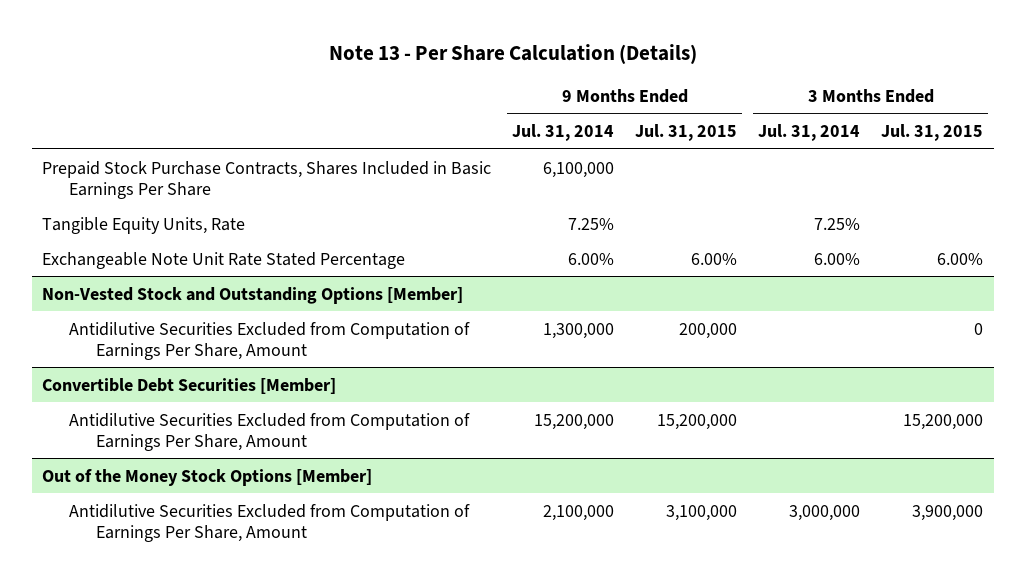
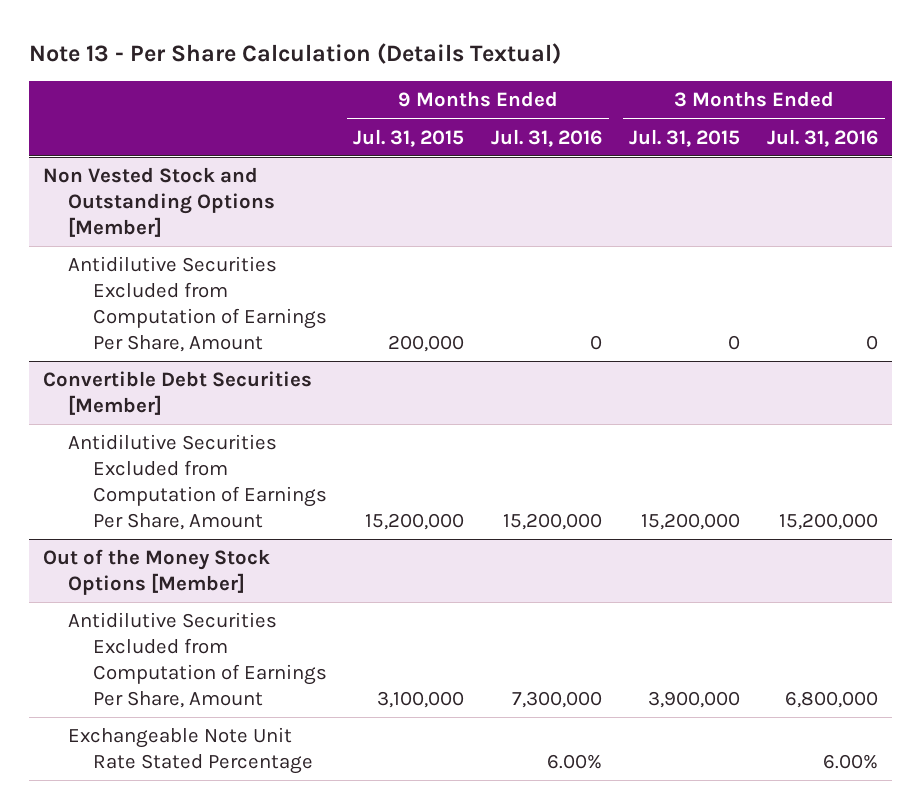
- Note 13 - Per Share Calculation (Details)
+ Note 13 - Per Share Calculation (Details Textual)
- | 9 Months Ended Jul. 31, 2014 | 9 Months Ended Jul. 31, 2015 | 3 Months Ended Jul. 31, 2014 | 3 Months Ended Jul. 31, 2015
+ | 9 Months Ended Jul. 31, 2015 | 9 Months Ended Jul. 31, 2016 | 3 Months Ended Jul. 31, 2015 | 3 Months Ended Jul. 31, 2016
- Prepaid Stock Purchase Contracts, Shares Included in Basic Earnings Per Share | 6,100,000 | | |
- Tangible Equity Units, Rate | 7.25% | | 7.25% |
- Exchangeable Note Unit Rate Stated Percentage | 6.00% | 6.00% | 6.00% | 6.00%
- Non-Vested Stock and Outstanding Options [Member]
+ Non Vested Stock and Outstanding Options [Member]
@ Out of the Money Stock Options [Member]
+ Exchangeable Note Unit Rate Stated Percentage | | 6.00% | | 6.00%

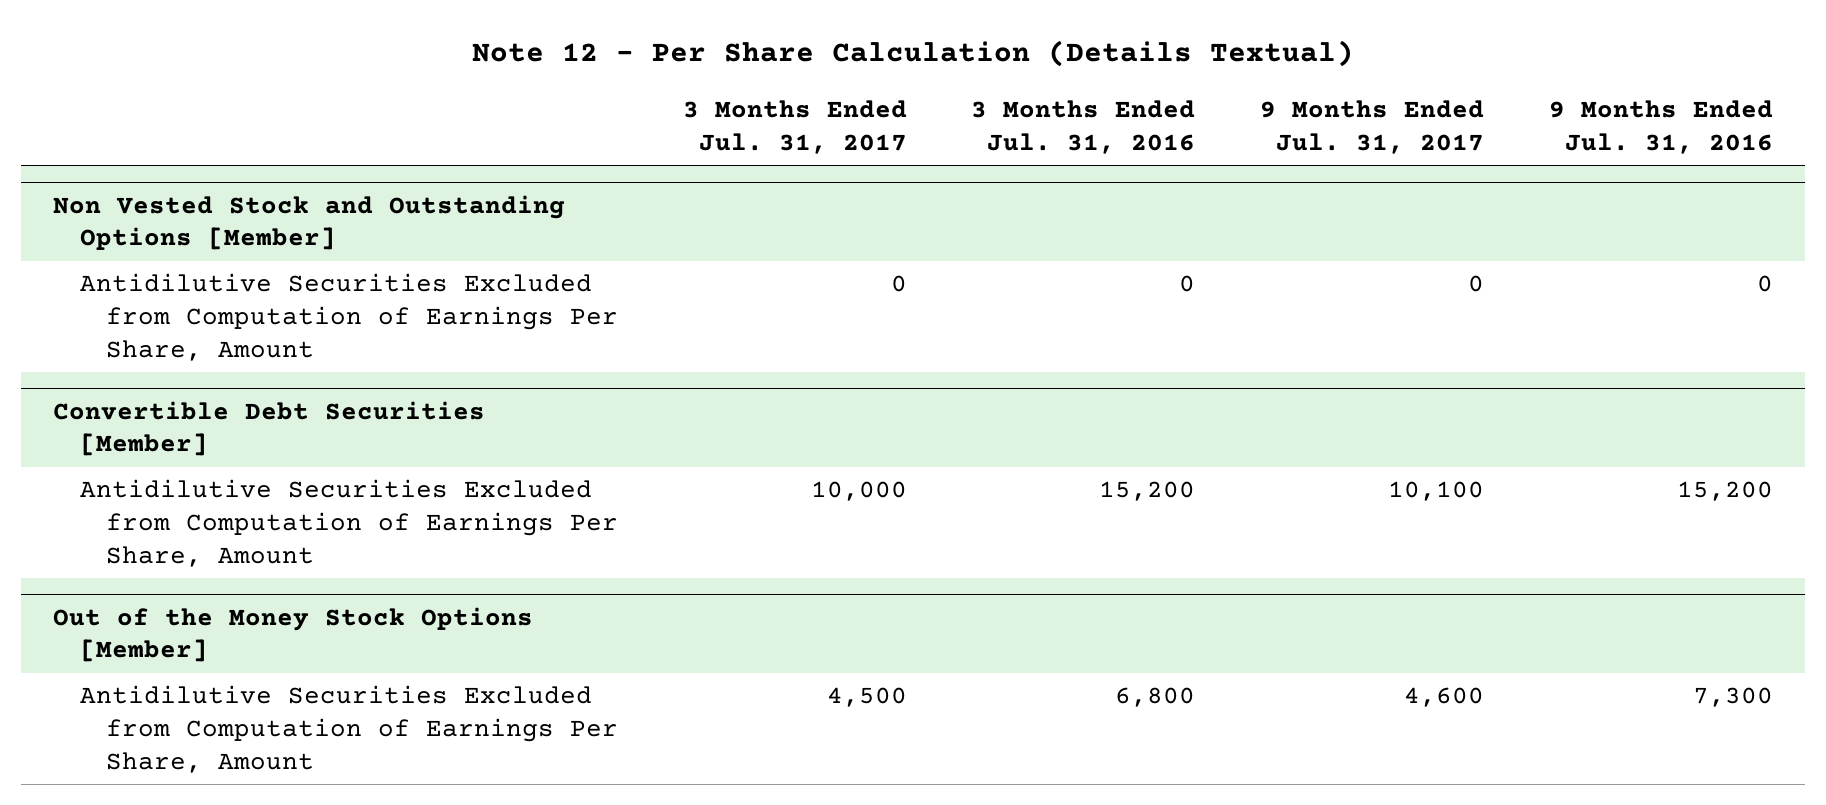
- Note 13 - Per Share Calculation (Details Textual)
+ Note 12 - Per Share Calculation (Details Textual)
- | 9 Months Ended Jul. 31, 2015 | 9 Months Ended Jul. 31, 2016 | 3 Months Ended Jul. 31, 2015 | 3 Months Ended Jul. 31, 2016
+ | 3 Months Ended Jul. 31, 2017 | 3 Months Ended Jul. 31, 2016 | 9 Months Ended Jul. 31, 2017 | 9 Months Ended Jul. 31, 2016
@ Convertible Debt Securities [Member]
- Antidilutive Securities Excluded from Computation of Earnings Per Share, Amount | 15,200,000 | 15,200,000 | 15,200,000 | 15,200,000
+ Antidilutive Securities Excluded from Computation of Earnings Per Share, Amount | 10,000 | 15,200 | 10,100 | 15,200
@ Out of the Money Stock Options [Member]
- Antidilutive Securities Excluded from Computation of Earnings Per Share, Amount | 3,100,000 | 7,300,000 | 3,900,000 | 6,800,000
- Exchangeable Note Unit Rate Stated Percentage | | 6.00% | | 6.00%
+ Antidilutive Securities Excluded from Computation of Earnings Per Share, Amount | 4,500 | 6,800 | 4,600 | 7,300

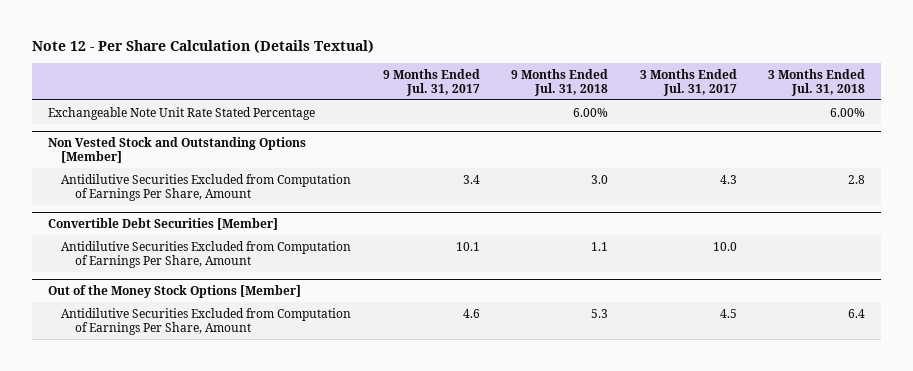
- | 3 Months Ended Jul. 31, 2017 | 3 Months Ended Jul. 31, 2016 | 9 Months Ended Jul. 31, 2017 | 9 Months Ended Jul. 31, 2016
+ | 9 Months Ended Jul. 31, 2017 | 9 Months Ended Jul. 31, 2018 | 3 Months Ended Jul. 31, 2017 | 3 Months Ended Jul. 31, 2018
+ Exchangeable Note Unit Rate Stated Percentage | | 6.00% | | 6.00%
@ Non Vested Stock and Outstanding Options [Member]
- Antidilutive Securities Excluded from Computation of Earnings Per Share, Amount | 0 | 0 | 0 | 0
+ Antidilutive Securities Excluded from Computation of Earnings Per Share, Amount | 3.4 | 3.0 | 4.3 | 2.8
@ Convertible Debt Securities [Member]
- Antidilutive Securities Excluded from Computation of Earnings Per Share, Amount | 10,000 | 15,200 | 10,100 | 15,200
+ Antidilutive Securities Excluded from Computation of Earnings Per Share, Amount | 10.1 | 1.1 | 10.0 |
@ Out of the Money Stock Options [Member]
- Antidilutive Securities Excluded from Computation of Earnings Per Share, Amount | 4,500 | 6,800 | 4,600 | 7,300
+ Antidilutive Securities Excluded from Computation of Earnings Per Share, Amount | 4.6 | 5.3 | 4.5 | 6.4

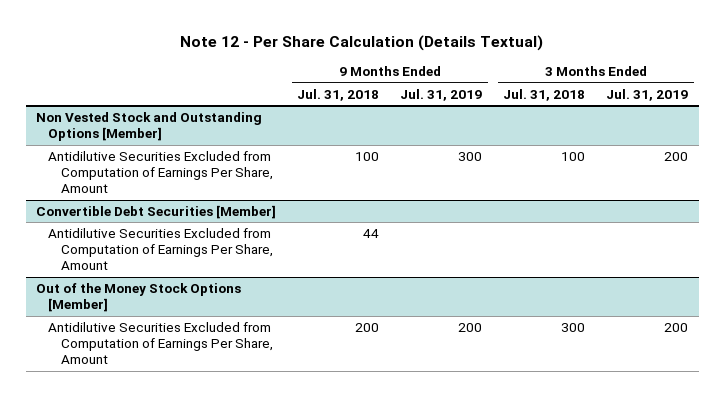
- | 9 Months Ended Jul. 31, 2017 | 9 Months Ended Jul. 31, 2018 | 3 Months Ended Jul. 31, 2017 | 3 Months Ended Jul. 31, 2018
+ | 9 Months Ended Jul. 31, 2018 | 9 Months Ended Jul. 31, 2019 | 3 Months Ended Jul. 31, 2018 | 3 Months Ended Jul. 31, 2019
- Exchangeable Note Unit Rate Stated Percentage | | 6.00% | | 6.00%
@ Non Vested Stock and Outstanding Options [Member]
- Antidilutive Securities Excluded from Computation of Earnings Per Share, Amount | 3.4 | 3.0 | 4.3 | 2.8
+ Antidilutive Securities Excluded from Computation of Earnings Per Share, Amount | 100 | 300 | 100 | 200
@ Convertible Debt Securities [Member]
- Antidilutive Securities Excluded from Computation of Earnings Per Share, Amount | 10.1 | 1.1 | 10.0 |
+ Antidilutive Securities Excluded from Computation of Earnings Per Share, Amount | 44 | | |
@ Out of the Money Stock Options [Member]
- Antidilutive Securities Excluded from Computation of Earnings Per Share, Amount | 4.6 | 5.3 | 4.5 | 6.4
+ Antidilutive Securities Excluded from Computation of Earnings Per Share, Amount | 200 | 200 | 300 | 200

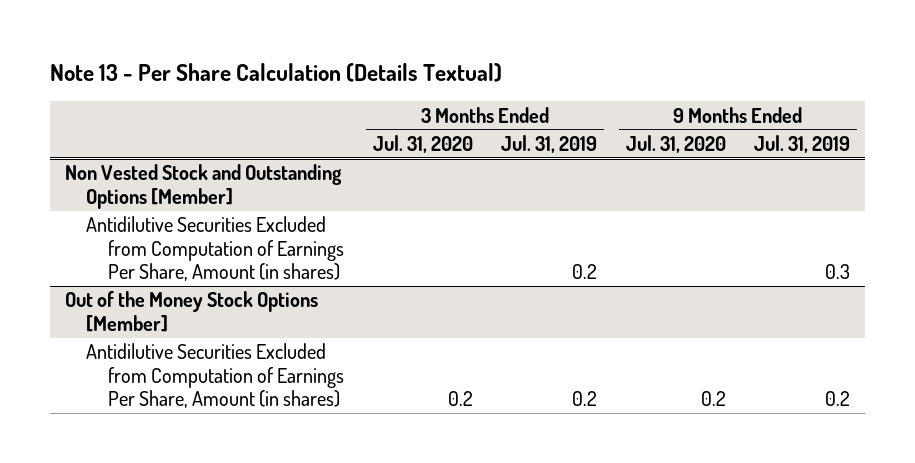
- Note 12 - Per Share Calculation (Details Textual)
+ Note 13 - Per Share Calculation (Details Textual)
- | 9 Months Ended Jul. 31, 2018 | 9 Months Ended Jul. 31, 2019 | 3 Months Ended Jul. 31, 2018 | 3 Months Ended Jul. 31, 2019
+ | 3 Months Ended Jul. 31, 2020 | 3 Months Ended Jul. 31, 2019 | 9 Months Ended Jul. 31, 2020 | 9 Months Ended Jul. 31, 2019
@ Non Vested Stock and Outstanding Options [Member]
- Antidilutive Securities Excluded from Computation of Earnings Per Share, Amount | 100 | 300 | 100 | 200
- Convertible Debt Securities [Member]
- Antidilutive Securities Excluded from Computation of Earnings Per Share, Amount | 44 | | |
@ Non Vested Stock and Outstanding Options [Member]
+ Antidilutive Securities Excluded from Computation of Earnings Per Share, Amount (in shares) | | 0.2 | | 0.3
@ Out of the Money Stock Options [Member]
- Antidilutive Securities Excluded from Computation of Earnings Per Share, Amount | 200 | 200 | 300 | 200
+ Antidilutive Securities Excluded from Computation of Earnings Per Share, Amount (in shares) | 0.2 | 0.2 | 0.2 | 0.2

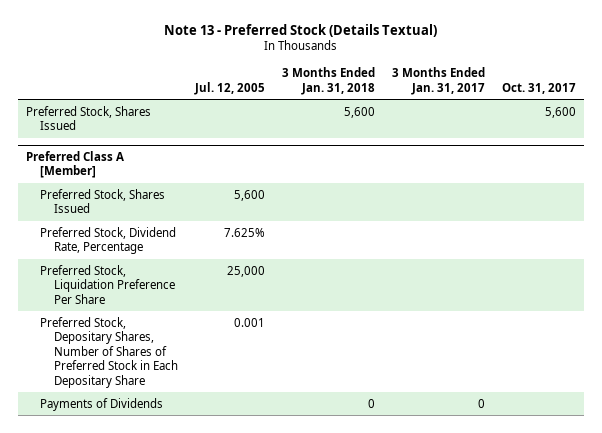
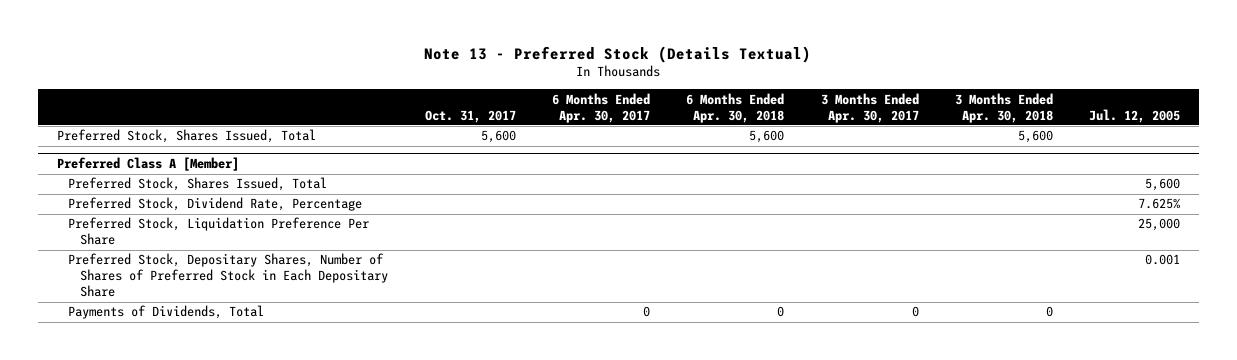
- | Jul. 12, 2005 | 3 Months Ended Jan. 31, 2018 | 3 Months Ended Jan. 31, 2017 | Oct. 31, 2017
+ | Oct. 31, 2017 | 6 Months Ended Apr. 30, 2017 | 6 Months Ended Apr. 30, 2018 | 3 Months Ended Apr. 30, 2017 | 3 Months Ended Apr. 30, 2018 | Jul. 12, 2005
- Preferred Stock, Shares Issued | | 5,600 | | 5,600
+ Preferred Stock, Shares Issued, Total | 5,600 | | 5,600 | | 5,600 |
@ Preferred Class A [Member]
- Preferred Stock, Shares Issued | 5,600 | | |
+ Preferred Stock, Shares Issued, Total | | | | | | 5,600
- Payments of Dividends | | 0 | 0 |
+ Payments of Dividends, Total | | 0 | 0 | 0 | 0 |

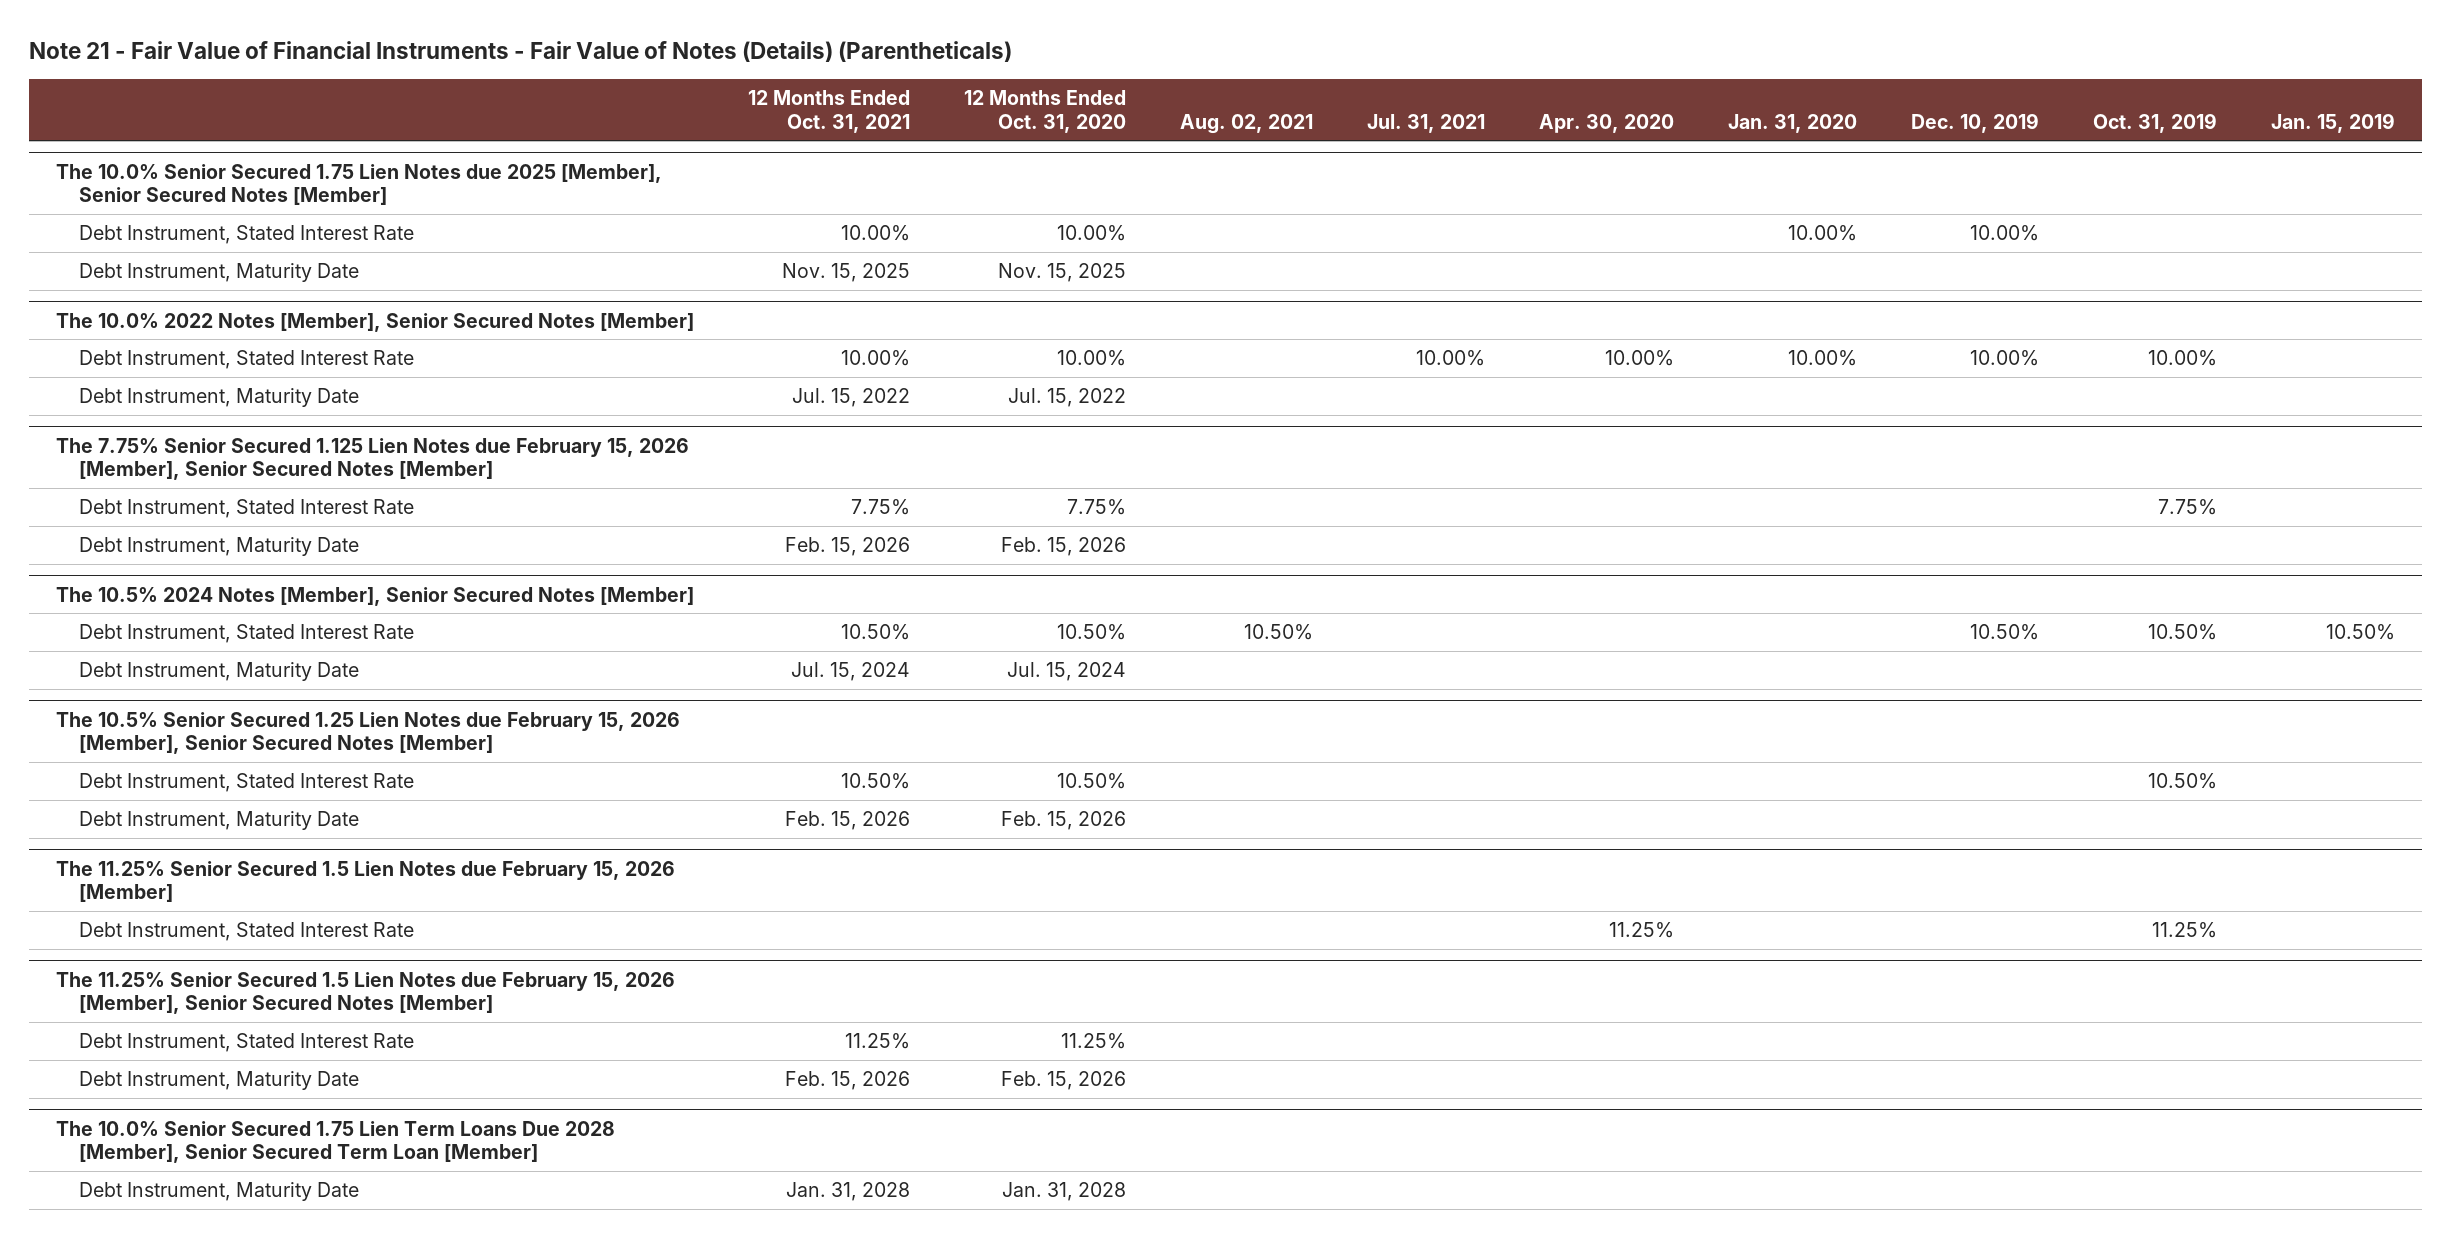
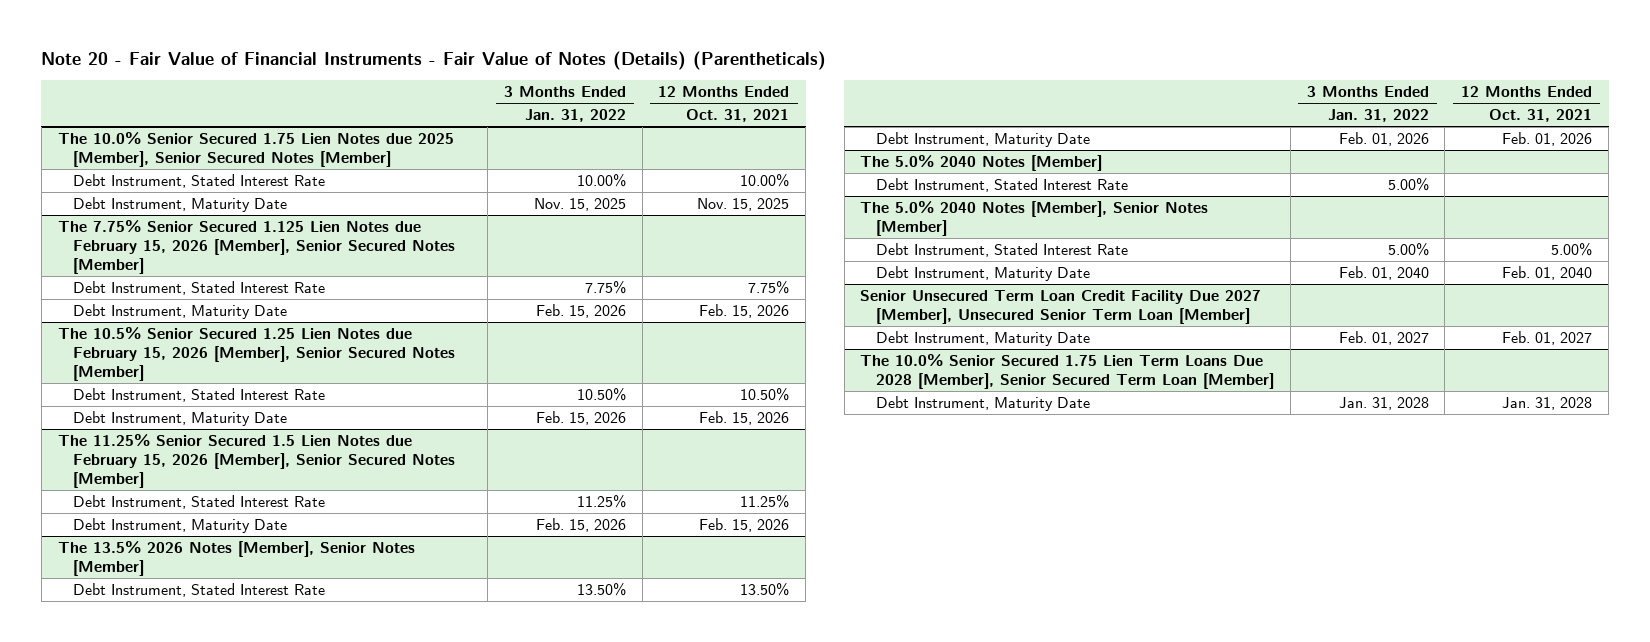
- Note 21 - Fair Value of Financial Instruments - Fair Value of Notes (Details) (Parentheticals)
+ Note 20 - Fair Value of Financial Instruments - Fair Value of Notes (Details) (Parentheticals)
- | 12 Months Ended Oct. 31, 2021 | 12 Months Ended Oct. 31, 2020 | Aug. 02, 2021 | Jul. 31, 2021 | Apr. 30, 2020 | Jan. 31, 2020 | Dec. 10, 2019 | Oct. 31, 2019 | Jan. 15, 2019
+ | 3 Months Ended Jan. 31, 2022 | 12 Months Ended Oct. 31, 2021
- The 10.0% 2022 Notes [Member], Senior Secured Notes [Member]
- Debt Instrument, Stated Interest Rate | 10.00% | 10.00% | | 10.00% | 10.00% | 10.00% | 10.00% | 10.00% |
- Debt Instrument, Maturity Date | Jul. 15, 2022 | Jul. 15, 2022 | | | | | | |
- The 10.5% 2024 Notes [Member], Senior Secured Notes [Member]
- Debt Instrument, Stated Interest Rate | 10.50% | 10.50% | 10.50% | | | | 10.50% | 10.50% | 10.50%
- Debt Instrument, Maturity Date | Jul. 15, 2024 | Jul. 15, 2024 | | | | | | |
- The 11.25% Senior Secured 1.5 Lien Notes due February 15, 2026 [Member]
- Debt Instrument, Stated Interest Rate | | | | | 11.25% | | | 11.25% |
+ The 13.5% 2026 Notes [Member], Senior Notes [Member]
+ Debt Instrument, Stated Interest Rate | 13.50% | 13.50%
+ Debt Instrument, Maturity Date | Feb. 01, 2026 | Feb. 01, 2026
+ The 5.0% 2040 Notes [Member]
+ Debt Instrument, Stated Interest Rate | 5.00% |
+ The 5.0% 2040 Notes [Member], Senior Notes [Member]
+ Debt Instrument, Stated Interest Rate | 5.00% | 5.00%
+ Debt Instrument, Maturity Date | Feb. 01, 2040 | Feb. 01, 2040
+ Senior Unsecured Term Loan Credit Facility Due 2027 [Member], Unsecured Senior Term Loan [Member]
+ Debt Instrument, Maturity Date | Feb. 01, 2027 | Feb. 01, 2027

